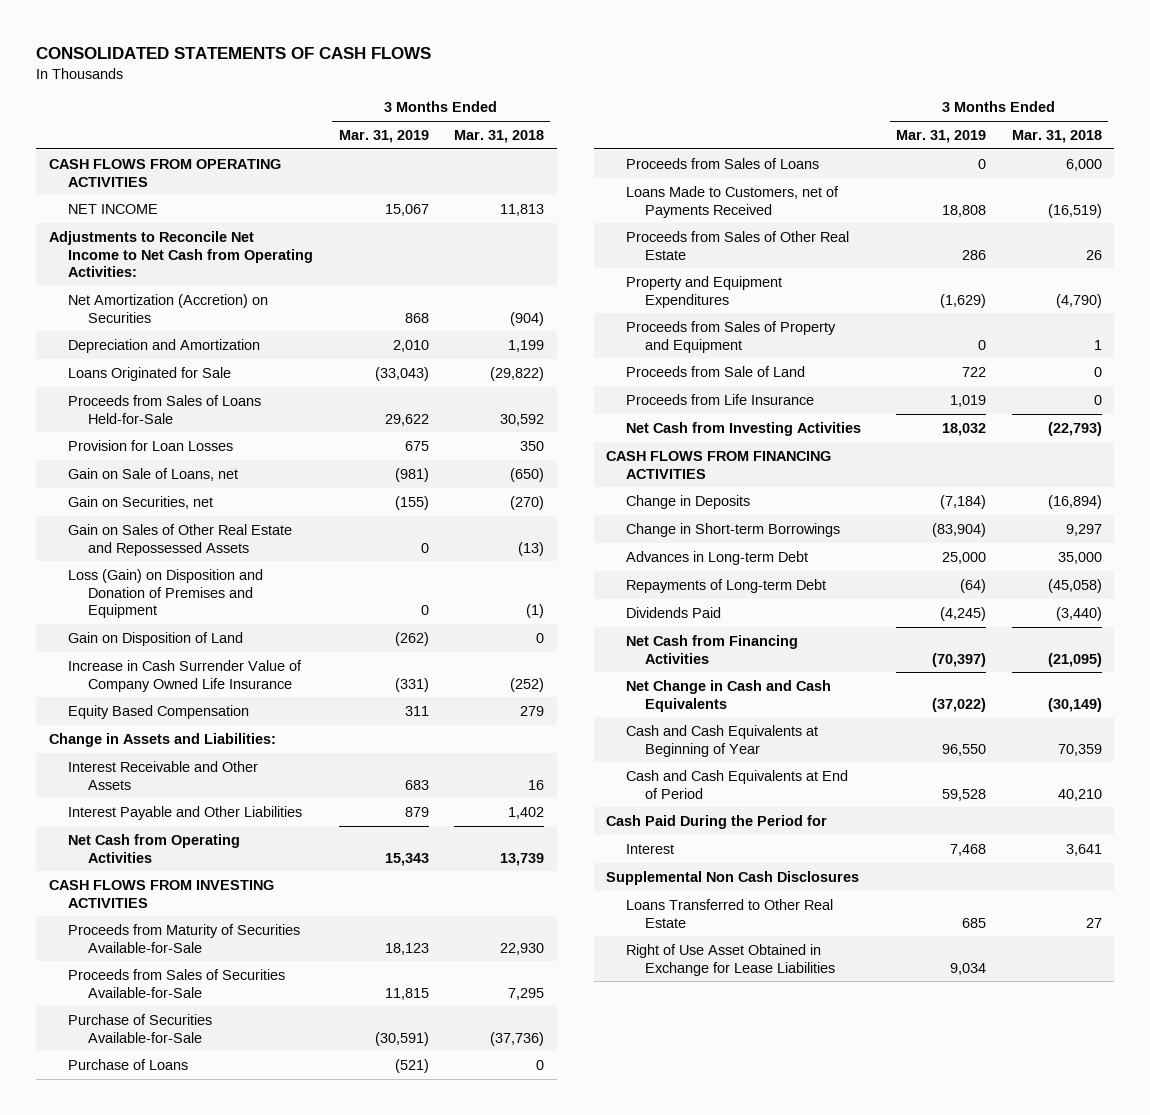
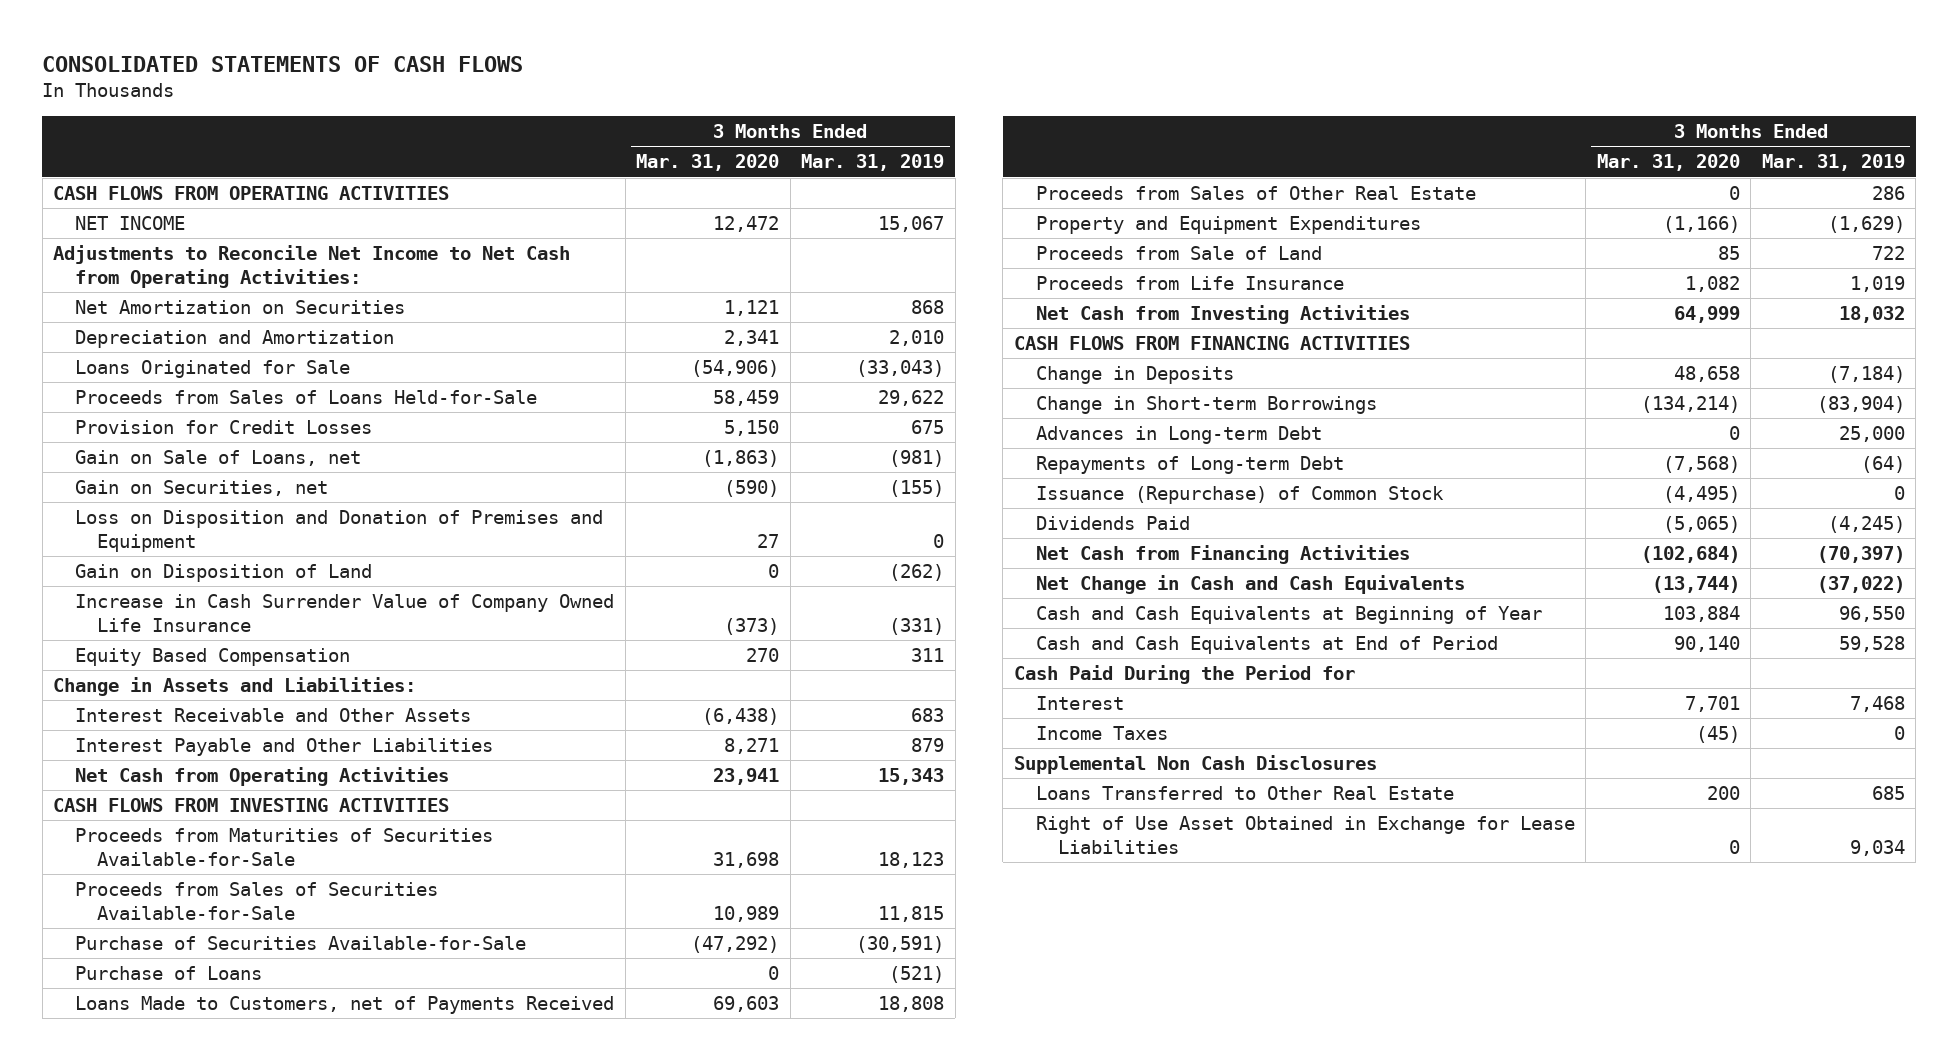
- | 3 Months Ended Mar. 31, 2019 | 3 Months Ended Mar. 31, 2018
+ | 3 Months Ended Mar. 31, 2020 | 3 Months Ended Mar. 31, 2019
- Net Amortization (Accretion) on Securities | 868 | (904)
+ Net Amortization on Securities | 1,121 | 868
- Provision for Loan Losses | 675 | 350
+ Provision for Credit Losses | 5,150 | 675
- Gain on Sales of Other Real Estate and Repossessed Assets | 0 | (13)
- Loss (Gain) on Disposition and Donation of Premises and Equipment | 0 | (1)
+ Loss on Disposition and Donation of Premises and Equipment | 27 | 0
- Proceeds from Maturity of Securities Available-for-Sale | 18,123 | 22,930
+ Proceeds from Maturities of Securities Available-for-Sale | 31,698 | 18,123
- Proceeds from Sales of Loans | 0 | 6,000
- Proceeds from Sales of Property and Equipment | 0 | 1
+ Issuance (Repurchase) of Common Stock | (4,495) | 0
+ Income Taxes | (45) | 0

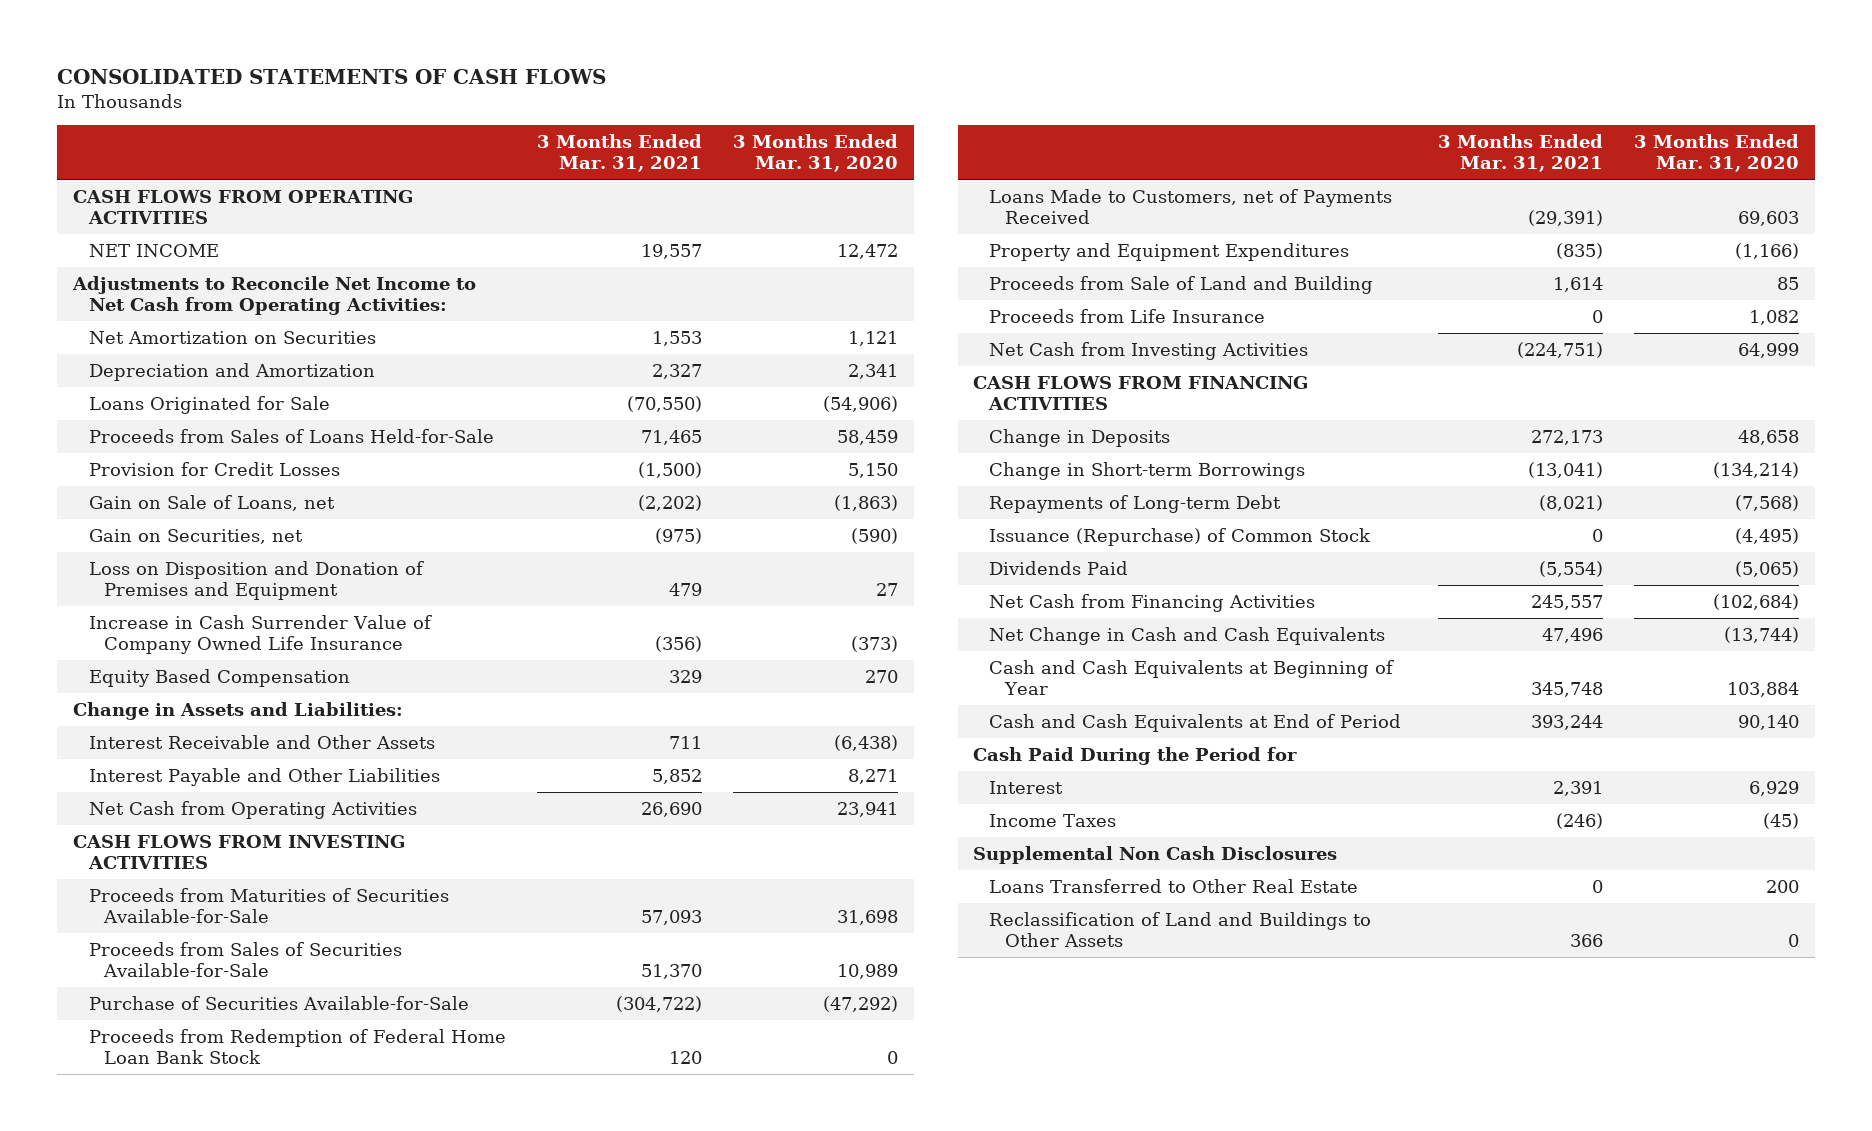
- | 3 Months Ended Mar. 31, 2020 | 3 Months Ended Mar. 31, 2019
+ | 3 Months Ended Mar. 31, 2021 | 3 Months Ended Mar. 31, 2020
- Gain on Disposition of Land | 0 | (262)
- Purchase of Loans | 0 | (521)
+ Proceeds from Redemption of Federal Home Loan Bank Stock | 120 | 0
- Proceeds from Sales of Other Real Estate | 0 | 286
- Proceeds from Sale of Land | 85 | 722
+ Proceeds from Sale of Land and Building | 1,614 | 85
- Advances in Long-term Debt | 0 | 25,000
- Interest | 7,701 | 7,468
+ Interest | 2,391 | 6,929
- Right of Use Asset Obtained in Exchange for Lease Liabilities | 0 | 9,034
+ Reclassification of Land and Buildings to Other Assets | 366 | 0

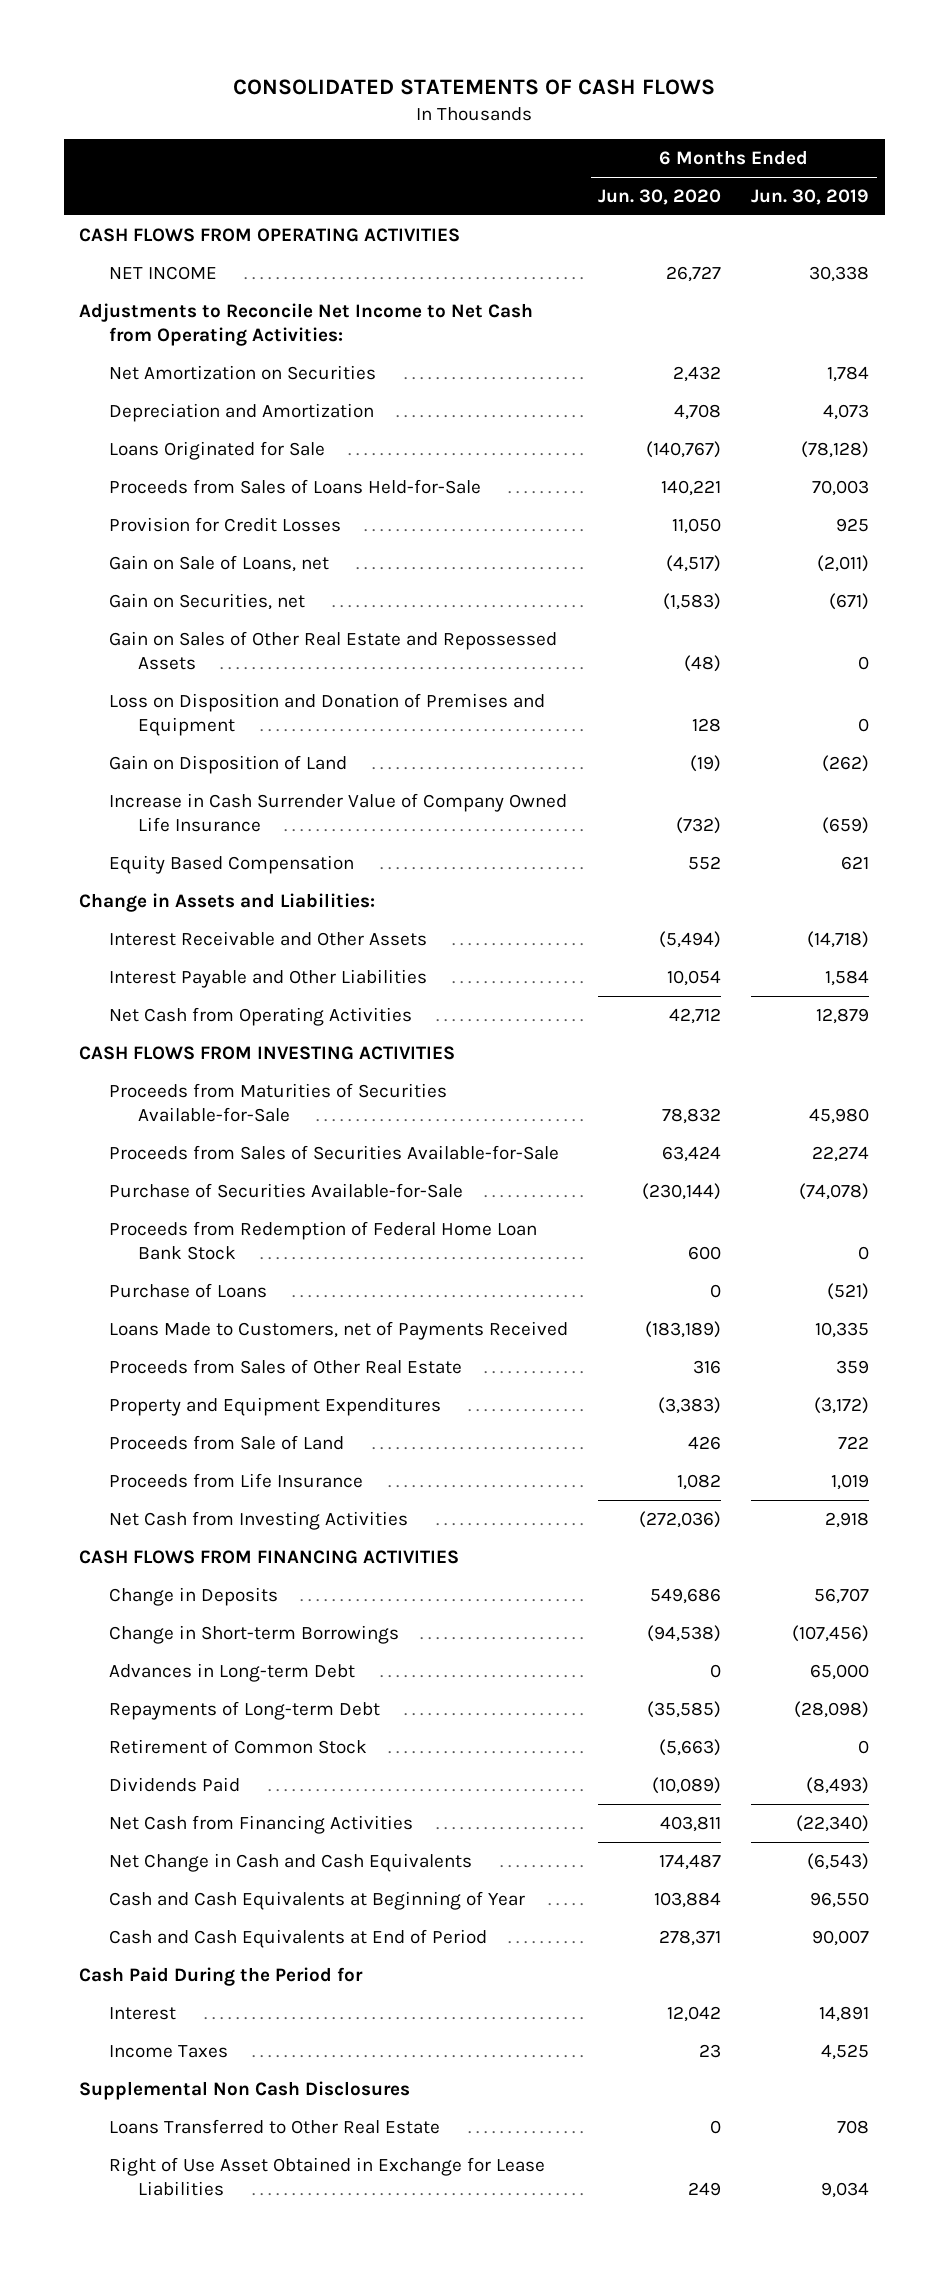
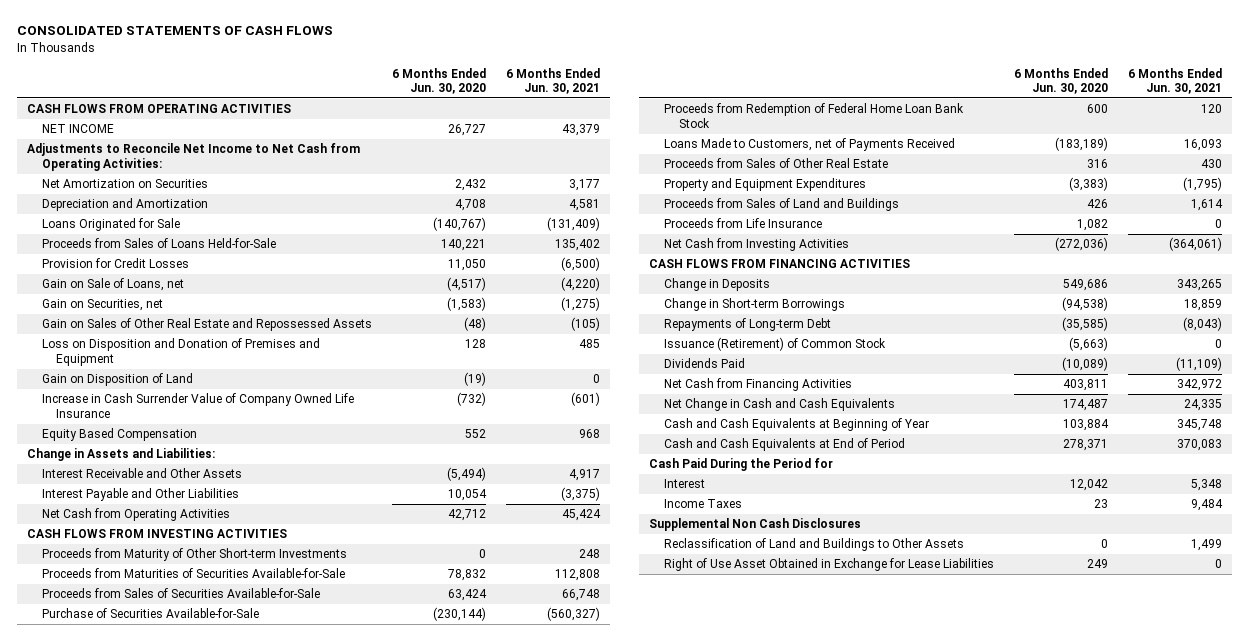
- | 6 Months Ended Jun. 30, 2020 | 6 Months Ended Jun. 30, 2019
+ | 6 Months Ended Jun. 30, 2020 | 6 Months Ended Jun. 30, 2021
+ Proceeds from Maturity of Other Short-term Investments | 0 | 248
- Purchase of Loans | 0 | (521)
- Proceeds from Sale of Land | 426 | 722
+ Proceeds from Sales of Land and Buildings | 426 | 1,614
- Advances in Long-term Debt | 0 | 65,000
- Retirement of Common Stock | (5,663) | 0
+ Issuance (Retirement) of Common Stock | (5,663) | 0
- Loans Transferred to Other Real Estate | 0 | 708
+ Reclassification of Land and Buildings to Other Assets | 0 | 1,499

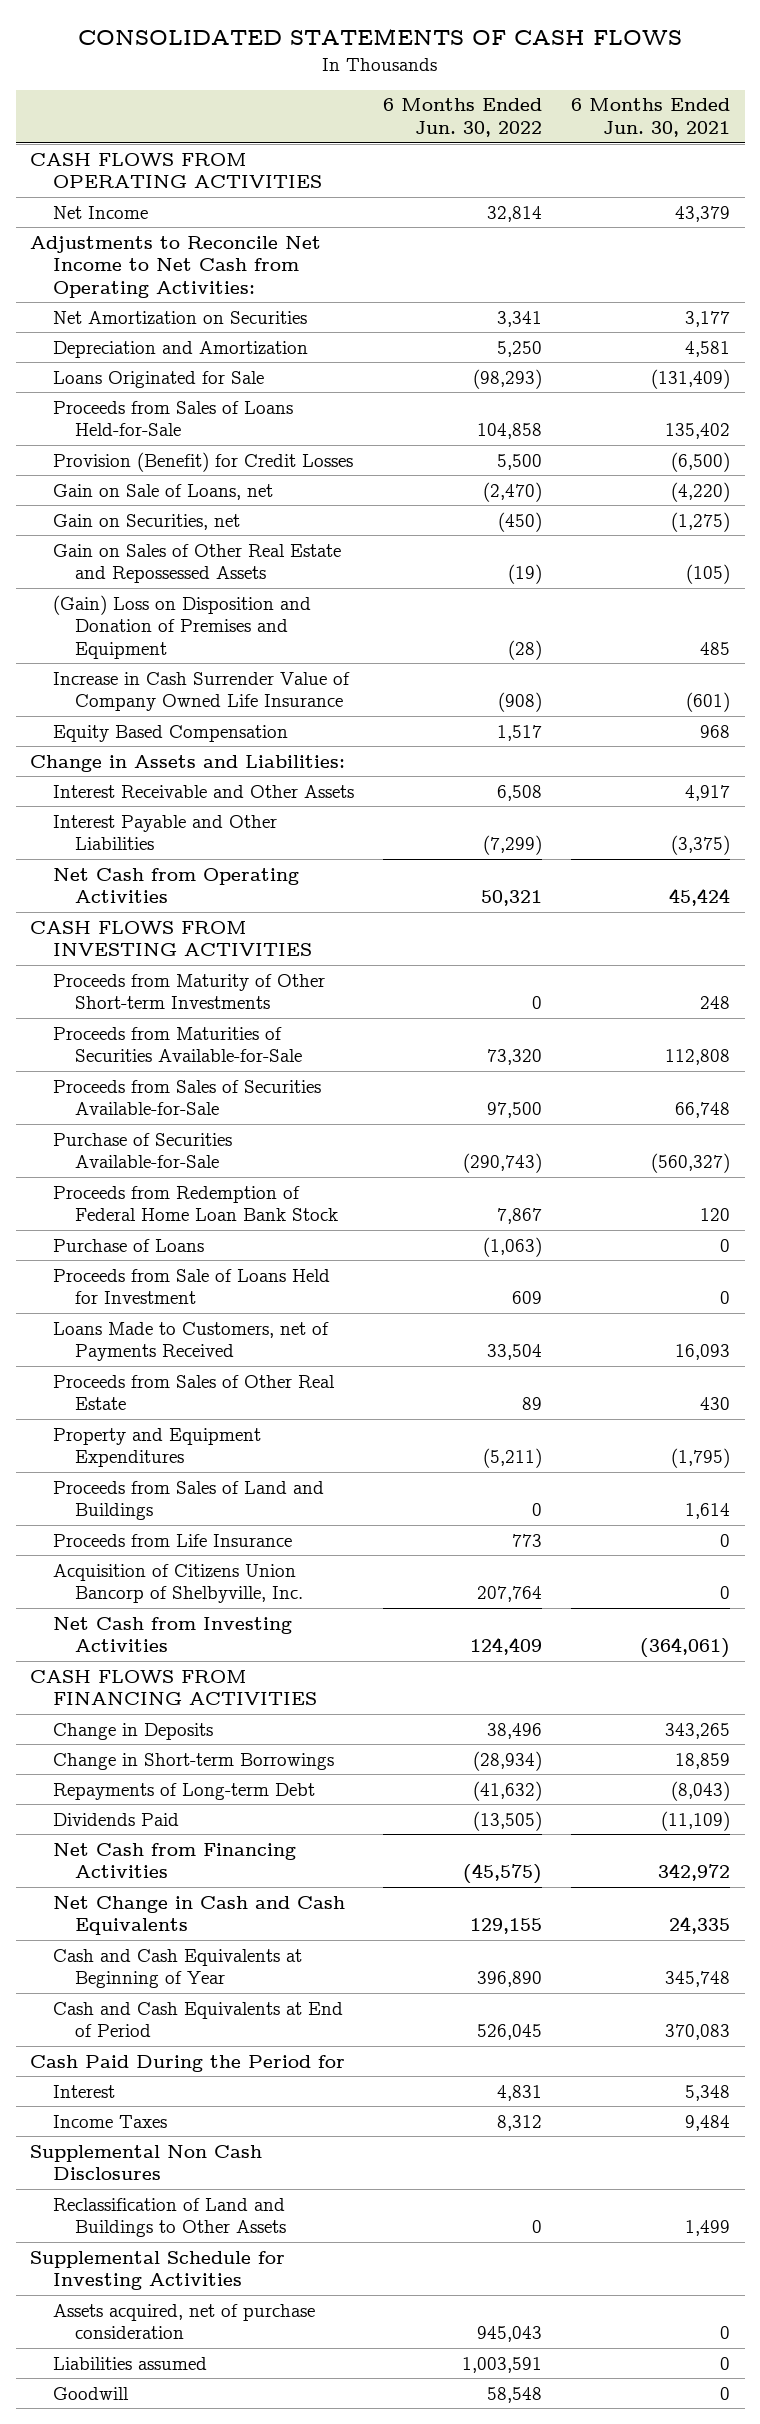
- | 6 Months Ended Jun. 30, 2020 | 6 Months Ended Jun. 30, 2021
+ | 6 Months Ended Jun. 30, 2022 | 6 Months Ended Jun. 30, 2021
- NET INCOME | 26,727 | 43,379
+ Net Income | 32,814 | 43,379
- Provision for Credit Losses | 11,050 | (6,500)
+ Provision (Benefit) for Credit Losses | 5,500 | (6,500)
- Loss on Disposition and Donation of Premises and Equipment | 128 | 485
- Gain on Disposition of Land | (19) | 0
+ (Gain) Loss on Disposition and Donation of Premises and Equipment | (28) | 485
+ Purchase of Loans | (1,063) | 0
+ Proceeds from Sale of Loans Held for Investment | 609 | 0
+ Acquisition of Citizens Union Bancorp of Shelbyville, Inc. | 207,764 | 0
- Issuance (Retirement) of Common Stock | (5,663) | 0
- Right of Use Asset Obtained in Exchange for Lease Liabilities | 249 | 0
+ Supplemental Schedule for Investing Activities
+ Assets acquired, net of purchase consideration | 945,043 | 0
+ Liabilities assumed | 1,003,591 | 0
+ Goodwill | 58,548 | 0

